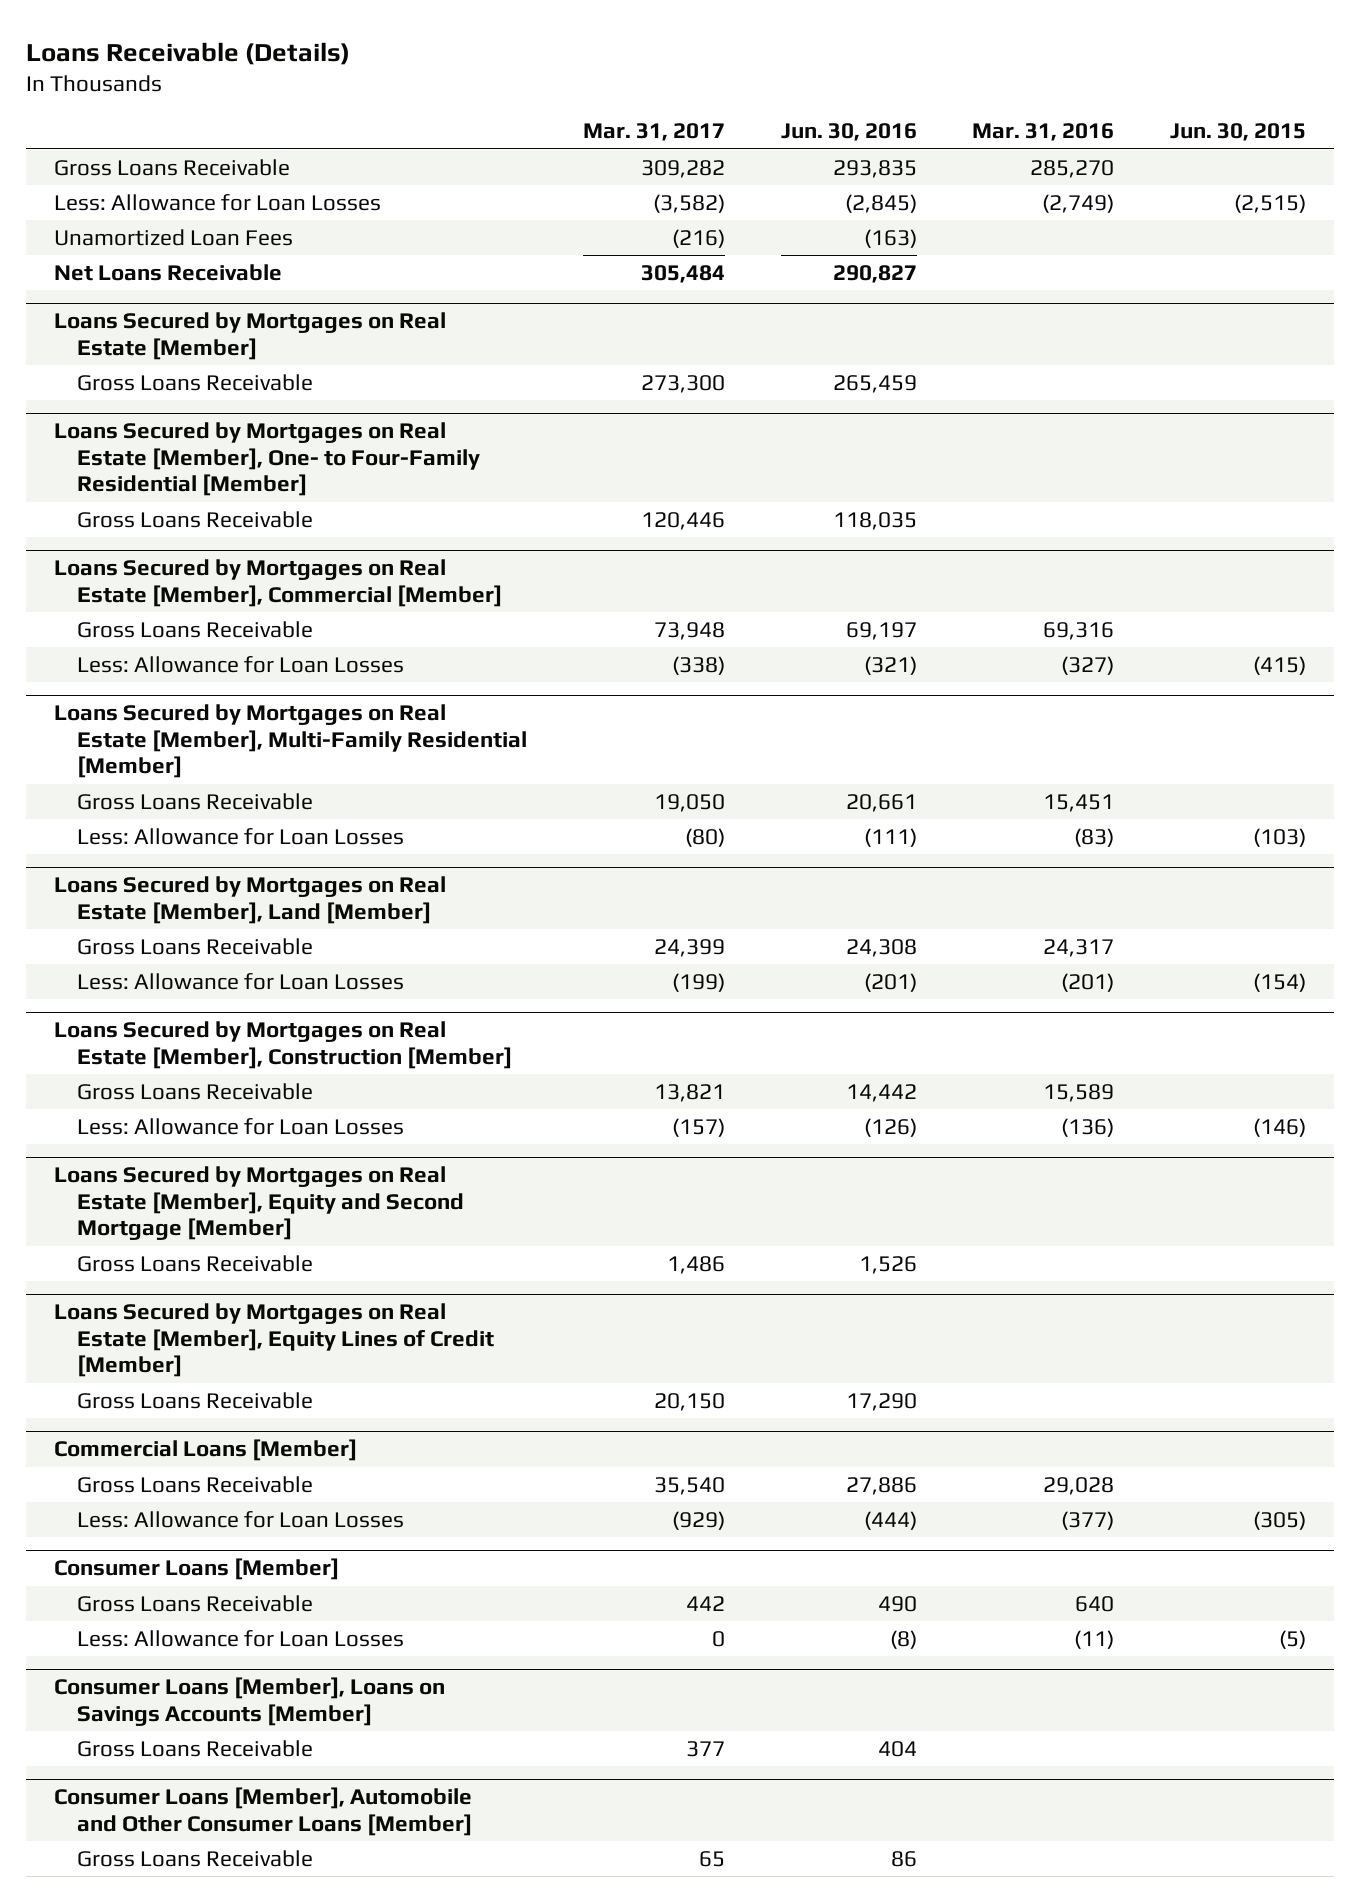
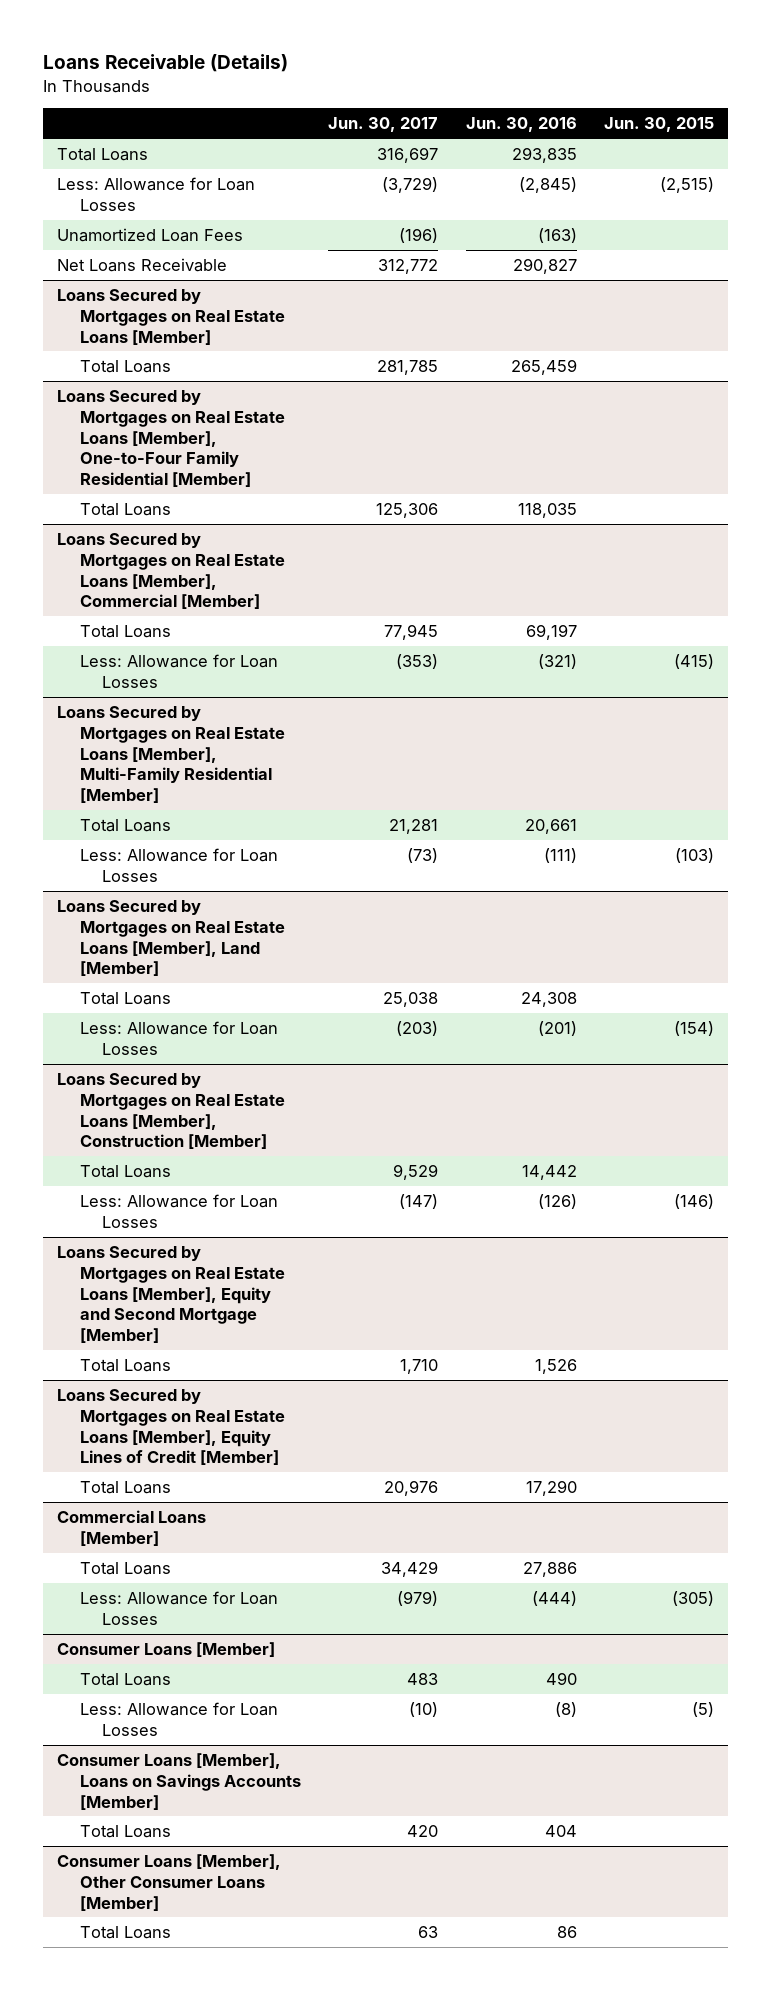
- | Mar. 31, 2017 | Jun. 30, 2016 | Mar. 31, 2016 | Jun. 30, 2015
+ | Jun. 30, 2017 | Jun. 30, 2016 | Jun. 30, 2015
- Gross Loans Receivable | 309,282 | 293,835 | 285,270 |
+ Total Loans | 316,697 | 293,835 |
- Loans Secured by Mortgages on Real Estate [Member]
- Gross Loans Receivable | 273,300 | 265,459 | |
- Loans Secured by Mortgages on Real Estate [Member], One- to Four-Family Residential [Member]
- Gross Loans Receivable | 120,446 | 118,035 | |
- Loans Secured by Mortgages on Real Estate [Member], Commercial [Member]
- Gross Loans Receivable | 73,948 | 69,197 | 69,316 |
+ Loans Secured by Mortgages on Real Estate Loans [Member]
+ Total Loans | 281,785 | 265,459 |
+ Loans Secured by Mortgages on Real Estate Loans [Member], One-to-Four Family Residential [Member]
+ Total Loans | 125,306 | 118,035 |
+ Loans Secured by Mortgages on Real Estate Loans [Member], Commercial [Member]
+ Total Loans | 77,945 | 69,197 |
- Loans Secured by Mortgages on Real Estate [Member], Multi-Family Residential [Member]
- Gross Loans Receivable | 19,050 | 20,661 | 15,451 |
+ Loans Secured by Mortgages on Real Estate Loans [Member], Multi-Family Residential [Member]
+ Total Loans | 21,281 | 20,661 |
- Loans Secured by Mortgages on Real Estate [Member], Land [Member]
- Gross Loans Receivable | 24,399 | 24,308 | 24,317 |
+ Loans Secured by Mortgages on Real Estate Loans [Member], Land [Member]
+ Total Loans | 25,038 | 24,308 |
- Loans Secured by Mortgages on Real Estate [Member], Construction [Member]
- Gross Loans Receivable | 13,821 | 14,442 | 15,589 |
+ Loans Secured by Mortgages on Real Estate Loans [Member], Construction [Member]
+ Total Loans | 9,529 | 14,442 |
- Loans Secured by Mortgages on Real Estate [Member], Equity and Second Mortgage [Member]
- Gross Loans Receivable | 1,486 | 1,526 | |
- Loans Secured by Mortgages on Real Estate [Member], Equity Lines of Credit [Member]
- Gross Loans Receivable | 20,150 | 17,290 | |
+ Loans Secured by Mortgages on Real Estate Loans [Member], Equity and Second Mortgage [Member]
+ Total Loans | 1,710 | 1,526 |
+ Loans Secured by Mortgages on Real Estate Loans [Member], Equity Lines of Credit [Member]
+ Total Loans | 20,976 | 17,290 |
@ Commercial Loans [Member]
- Gross Loans Receivable | 35,540 | 27,886 | 29,028 |
+ Total Loans | 34,429 | 27,886 |
@ Consumer Loans [Member]
- Gross Loans Receivable | 442 | 490 | 640 |
+ Total Loans | 483 | 490 |
@ Consumer Loans [Member], Loans on Savings Accounts [Member]
- Gross Loans Receivable | 377 | 404 | |
- Consumer Loans [Member], Automobile and Other Consumer Loans [Member]
- Gross Loans Receivable | 65 | 86 | |
@ Consumer Loans [Member], Loans on Savings Accounts [Member]
+ Total Loans | 420 | 404 |
+ Consumer Loans [Member], Other Consumer Loans [Member]
+ Total Loans | 63 | 86 |

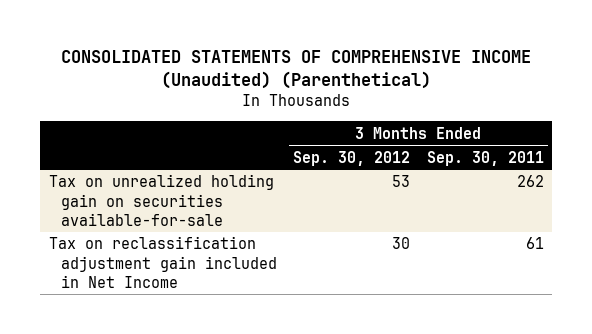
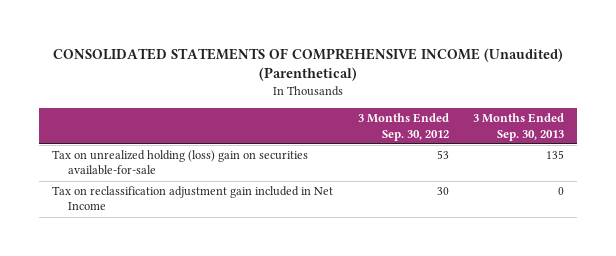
- | 3 Months Ended Sep. 30, 2012 | 3 Months Ended Sep. 30, 2011
+ | 3 Months Ended Sep. 30, 2012 | 3 Months Ended Sep. 30, 2013
- Tax on unrealized holding gain on securities available-for-sale | 53 | 262
+ Tax on unrealized holding (loss) gain on securities available-for-sale | 53 | 135

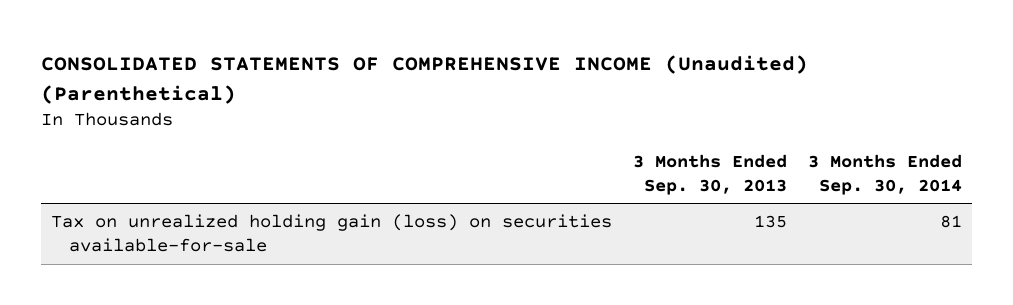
- | 3 Months Ended Sep. 30, 2012 | 3 Months Ended Sep. 30, 2013
+ | 3 Months Ended Sep. 30, 2013 | 3 Months Ended Sep. 30, 2014
- Tax on unrealized holding (loss) gain on securities available-for-sale | 53 | 135
- Tax on reclassification adjustment gain included in Net Income | 30 | 0
+ Tax on unrealized holding gain (loss) on securities available-for-sale | 135 | 81

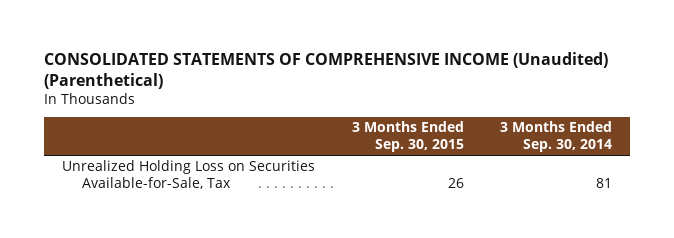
- | 3 Months Ended Sep. 30, 2013 | 3 Months Ended Sep. 30, 2014
+ | 3 Months Ended Sep. 30, 2015 | 3 Months Ended Sep. 30, 2014
- Tax on unrealized holding gain (loss) on securities available-for-sale | 135 | 81
+ Unrealized Holding Loss on Securities Available-for-Sale, Tax | 26 | 81

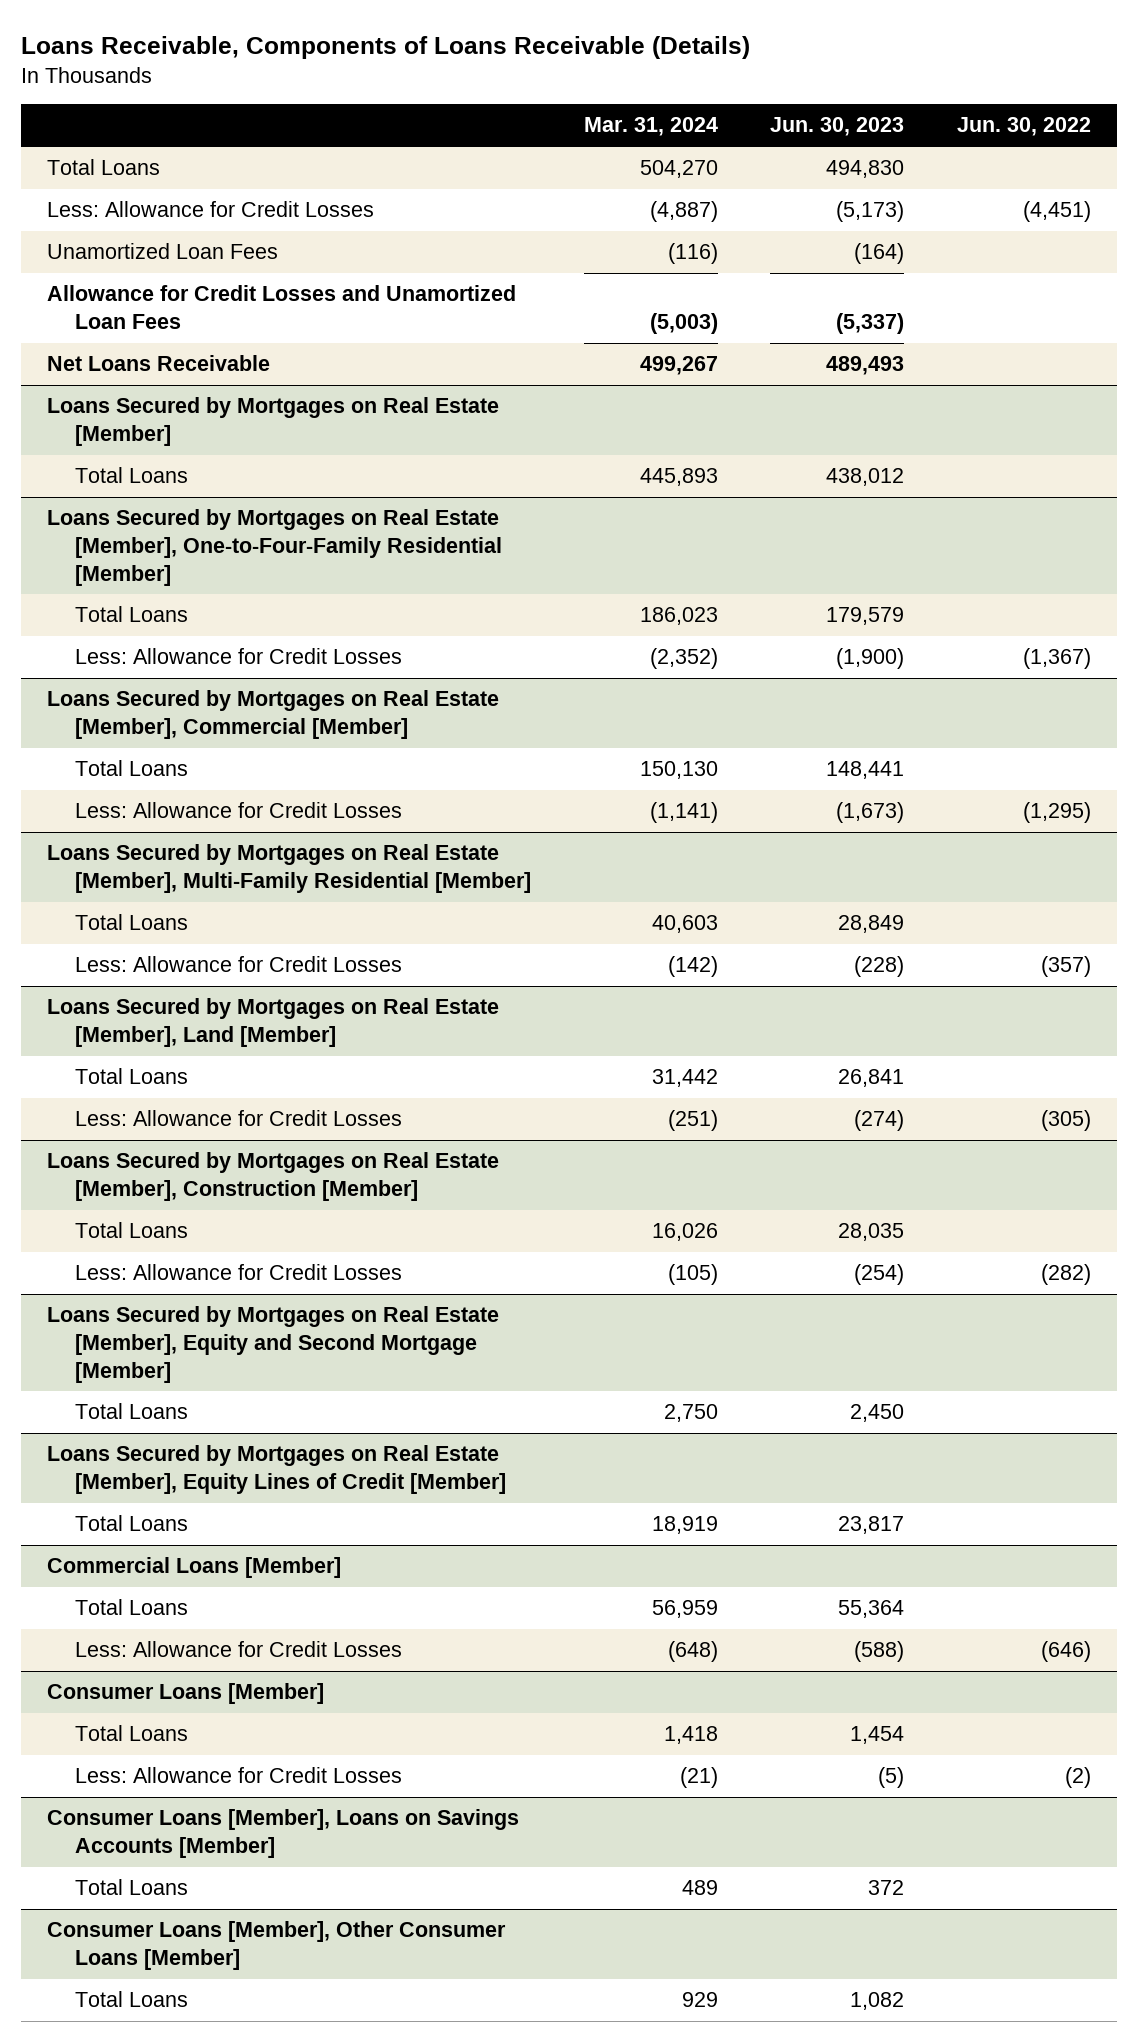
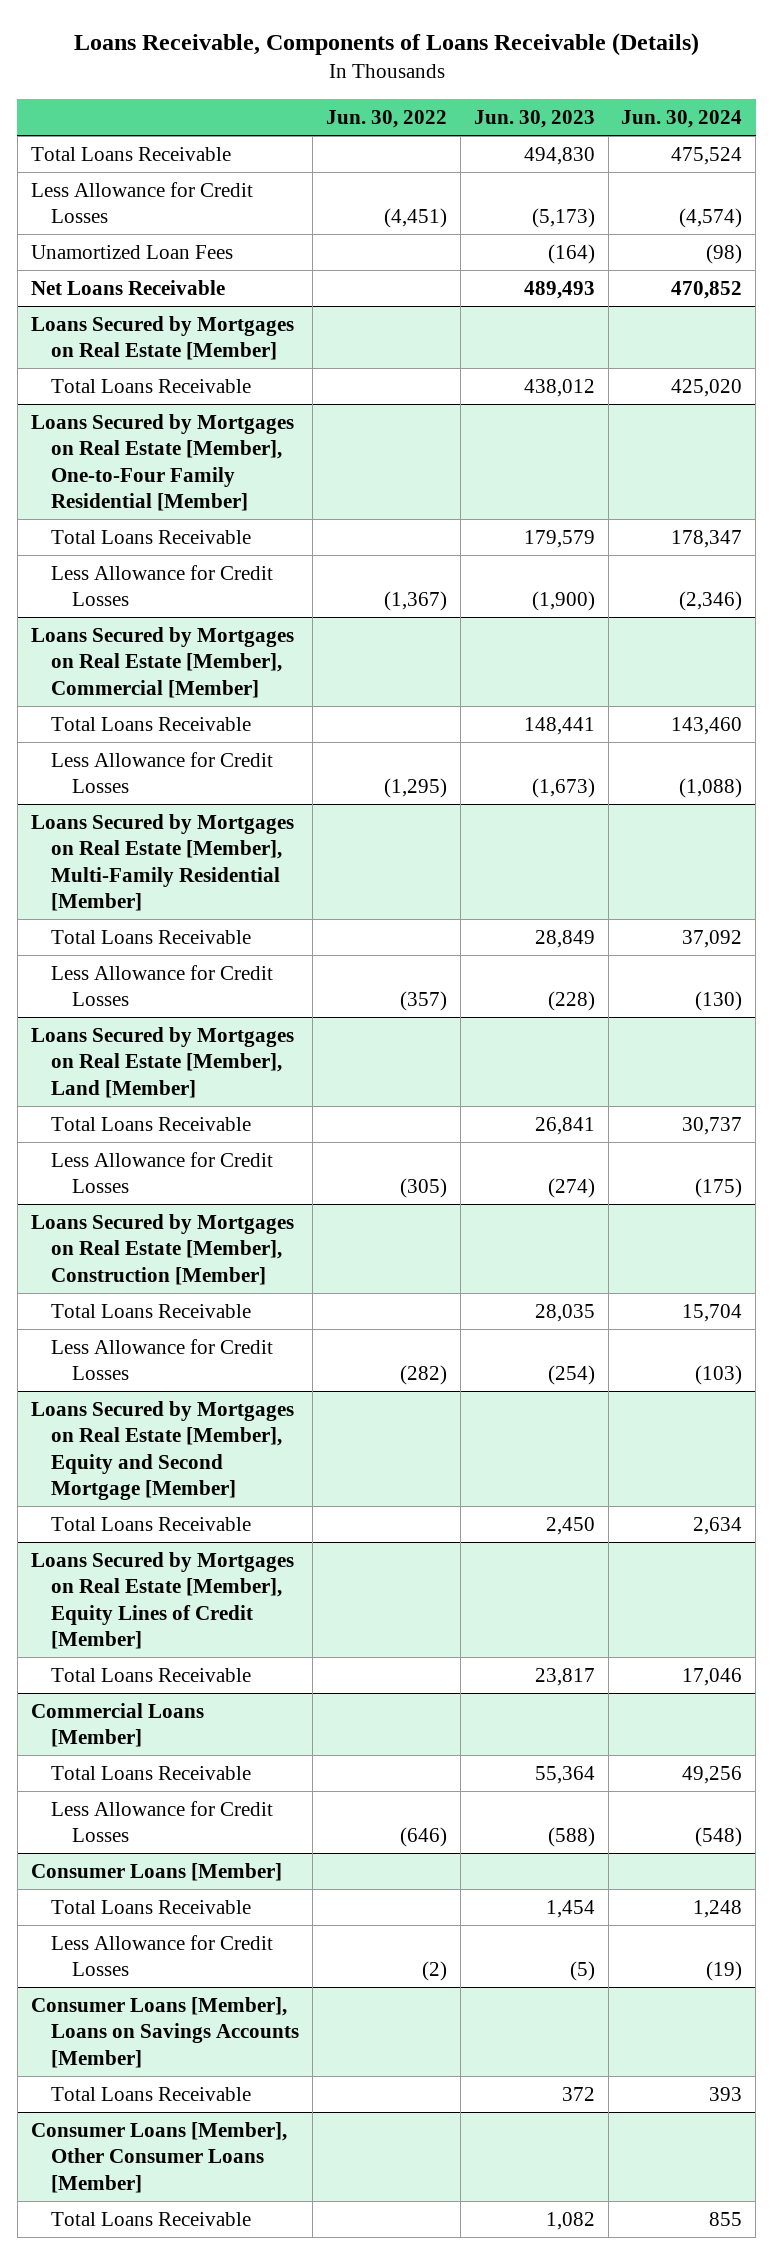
- | Mar. 31, 2024 | Jun. 30, 2023 | Jun. 30, 2022
+ | Jun. 30, 2022 | Jun. 30, 2023 | Jun. 30, 2024
- Total Loans | 504,270 | 494,830 |
- Less: Allowance for Credit Losses | (4,887) | (5,173) | (4,451)
+ Total Loans Receivable | | 494,830 | 475,524
+ Less Allowance for Credit Losses | (4,451) | (5,173) | (4,574)
- Allowance for Credit Losses and Unamortized Loan Fees | (5,003) | (5,337) |
@ Loans Secured by Mortgages on Real Estate [Member]
- Total Loans | 445,893 | 438,012 |
- Loans Secured by Mortgages on Real Estate [Member], One-to-Four-Family Residential [Member]
- Total Loans | 186,023 | 179,579 |
- Less: Allowance for Credit Losses | (2,352) | (1,900) | (1,367)
@ Loans Secured by Mortgages on Real Estate [Member]
+ Total Loans Receivable | | 438,012 | 425,020
+ Loans Secured by Mortgages on Real Estate [Member], One-to-Four Family Residential [Member]
+ Total Loans Receivable | | 179,579 | 178,347
+ Less Allowance for Credit Losses | (1,367) | (1,900) | (2,346)
@ Loans Secured by Mortgages on Real Estate [Member], Commercial [Member]
- Total Loans | 150,130 | 148,441 |
- Less: Allowance for Credit Losses | (1,141) | (1,673) | (1,295)
+ Total Loans Receivable | | 148,441 | 143,460
+ Less Allowance for Credit Losses | (1,295) | (1,673) | (1,088)
@ Loans Secured by Mortgages on Real Estate [Member], Multi-Family Residential [Member]
- Total Loans | 40,603 | 28,849 |
- Less: Allowance for Credit Losses | (142) | (228) | (357)
+ Total Loans Receivable | | 28,849 | 37,092
+ Less Allowance for Credit Losses | (357) | (228) | (130)
@ Loans Secured by Mortgages on Real Estate [Member], Land [Member]
- Total Loans | 31,442 | 26,841 |
- Less: Allowance for Credit Losses | (251) | (274) | (305)
+ Total Loans Receivable | | 26,841 | 30,737
+ Less Allowance for Credit Losses | (305) | (274) | (175)
@ Loans Secured by Mortgages on Real Estate [Member], Construction [Member]
- Total Loans | 16,026 | 28,035 |
- Less: Allowance for Credit Losses | (105) | (254) | (282)
+ Total Loans Receivable | | 28,035 | 15,704
+ Less Allowance for Credit Losses | (282) | (254) | (103)
@ Loans Secured by Mortgages on Real Estate [Member], Equity and Second Mortgage [Member]
- Total Loans | 2,750 | 2,450 |
+ Total Loans Receivable | | 2,450 | 2,634
@ Loans Secured by Mortgages on Real Estate [Member], Equity Lines of Credit [Member]
- Total Loans | 18,919 | 23,817 |
+ Total Loans Receivable | | 23,817 | 17,046
@ Commercial Loans [Member]
- Total Loans | 56,959 | 55,364 |
- Less: Allowance for Credit Losses | (648) | (588) | (646)
+ Total Loans Receivable | | 55,364 | 49,256
+ Less Allowance for Credit Losses | (646) | (588) | (548)
@ Consumer Loans [Member]
- Total Loans | 1,418 | 1,454 |
- Less: Allowance for Credit Losses | (21) | (5) | (2)
+ Total Loans Receivable | | 1,454 | 1,248
+ Less Allowance for Credit Losses | (2) | (5) | (19)
@ Consumer Loans [Member], Loans on Savings Accounts [Member]
- Total Loans | 489 | 372 |
+ Total Loans Receivable | | 372 | 393
@ Consumer Loans [Member], Other Consumer Loans [Member]
- Total Loans | 929 | 1,082 |
+ Total Loans Receivable | | 1,082 | 855

